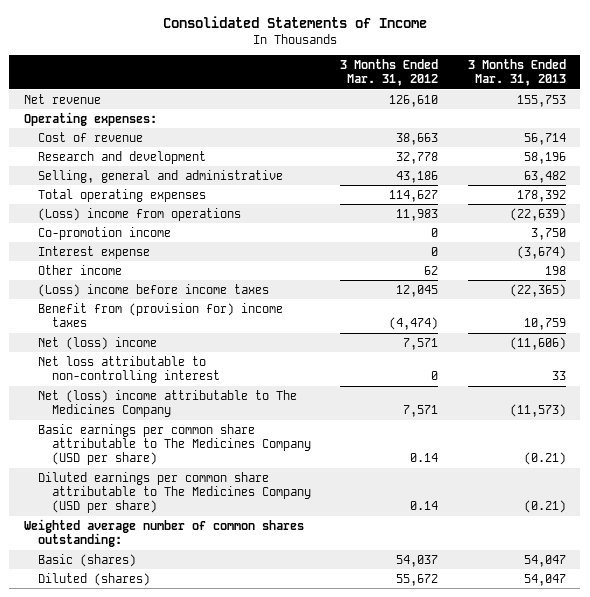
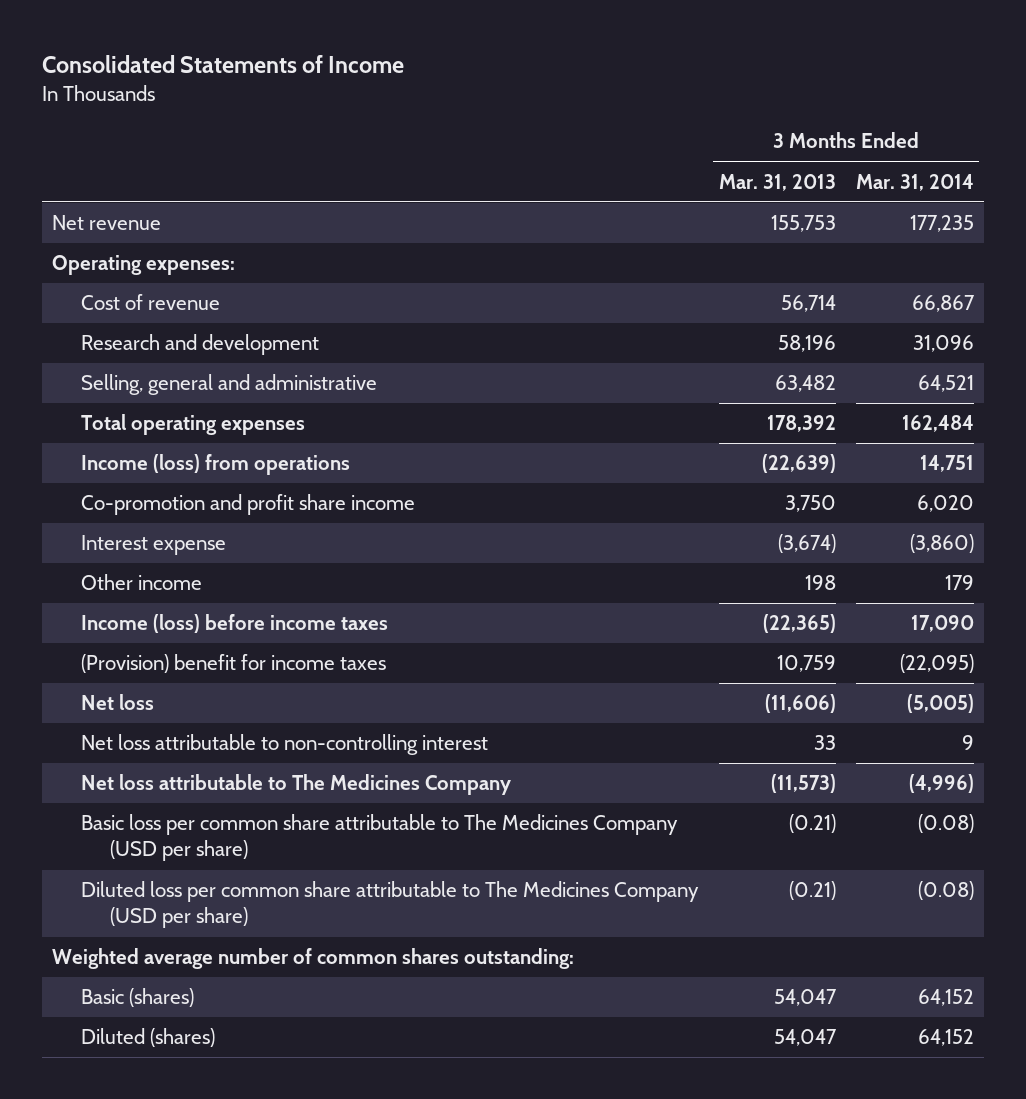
- | 3 Months Ended Mar. 31, 2012 | 3 Months Ended Mar. 31, 2013
+ | 3 Months Ended Mar. 31, 2013 | 3 Months Ended Mar. 31, 2014
- (Loss) income from operations | 11,983 | (22,639)
- Co-promotion income | 0 | 3,750
+ Income (loss) from operations | (22,639) | 14,751
+ Co-promotion and profit share income | 3,750 | 6,020
- (Loss) income before income taxes | 12,045 | (22,365)
- Benefit from (provision for) income taxes | (4,474) | 10,759
- Net (loss) income | 7,571 | (11,606)
+ Income (loss) before income taxes | (22,365) | 17,090
+ (Provision) benefit for income taxes | 10,759 | (22,095)
+ Net loss | (11,606) | (5,005)
- Net (loss) income attributable to The Medicines Company | 7,571 | (11,573)
- Basic earnings per common share attributable to The Medicines Company (USD per share) | 0.14 | (0.21)
- Diluted earnings per common share attributable to The Medicines Company (USD per share) | 0.14 | (0.21)
+ Net loss attributable to The Medicines Company | (11,573) | (4,996)
+ Basic loss per common share attributable to The Medicines Company (USD per share) | (0.21) | (0.08)
+ Diluted loss per common share attributable to The Medicines Company (USD per share) | (0.21) | (0.08)

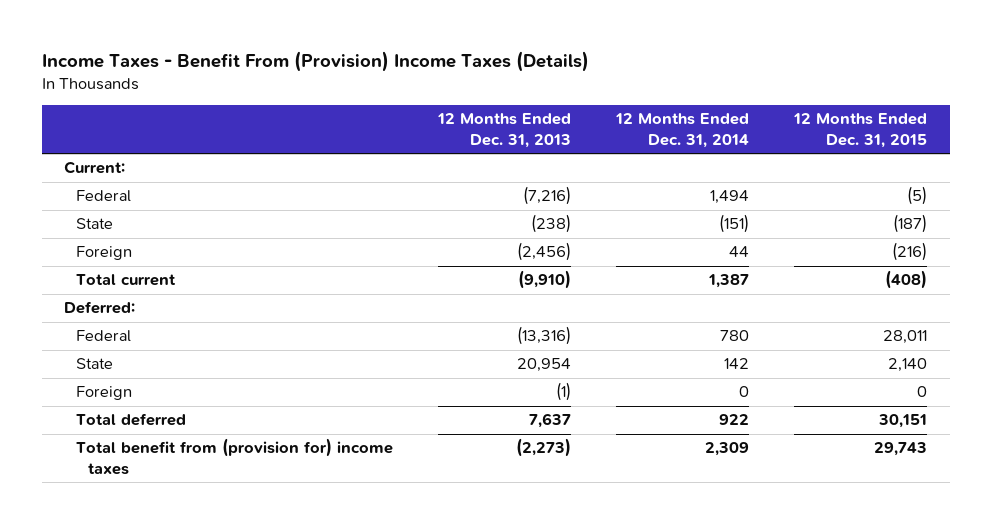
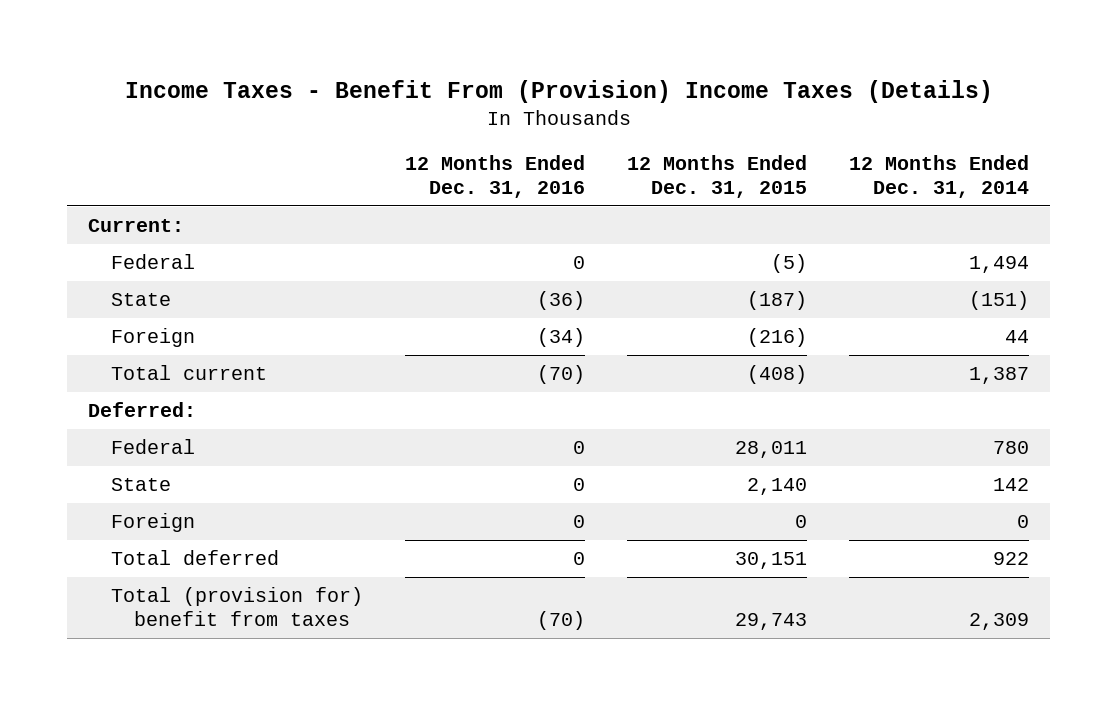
- | 12 Months Ended Dec. 31, 2013 | 12 Months Ended Dec. 31, 2014 | 12 Months Ended Dec. 31, 2015
+ | 12 Months Ended Dec. 31, 2016 | 12 Months Ended Dec. 31, 2015 | 12 Months Ended Dec. 31, 2014
- Total benefit from (provision for) income taxes | (2,273) | 2,309 | 29,743
+ Total (provision for) benefit from taxes | (70) | 29,743 | 2,309

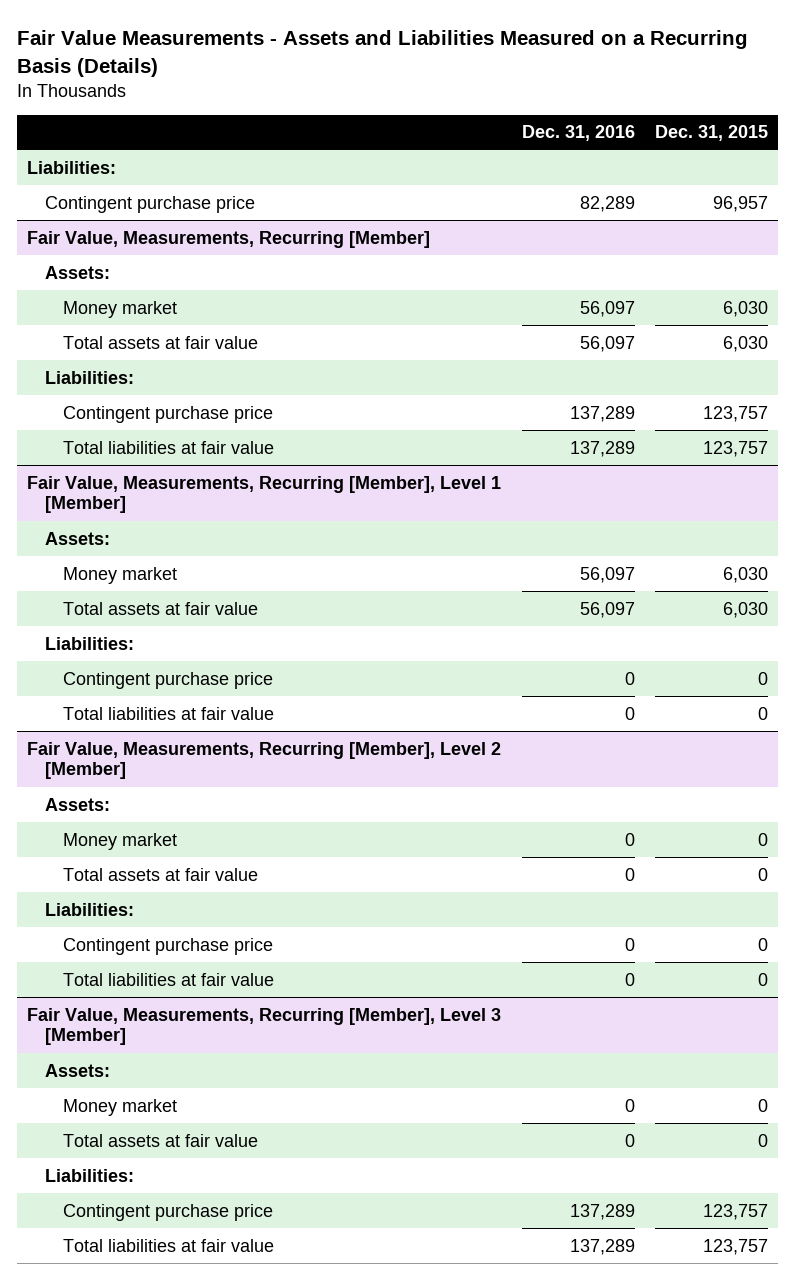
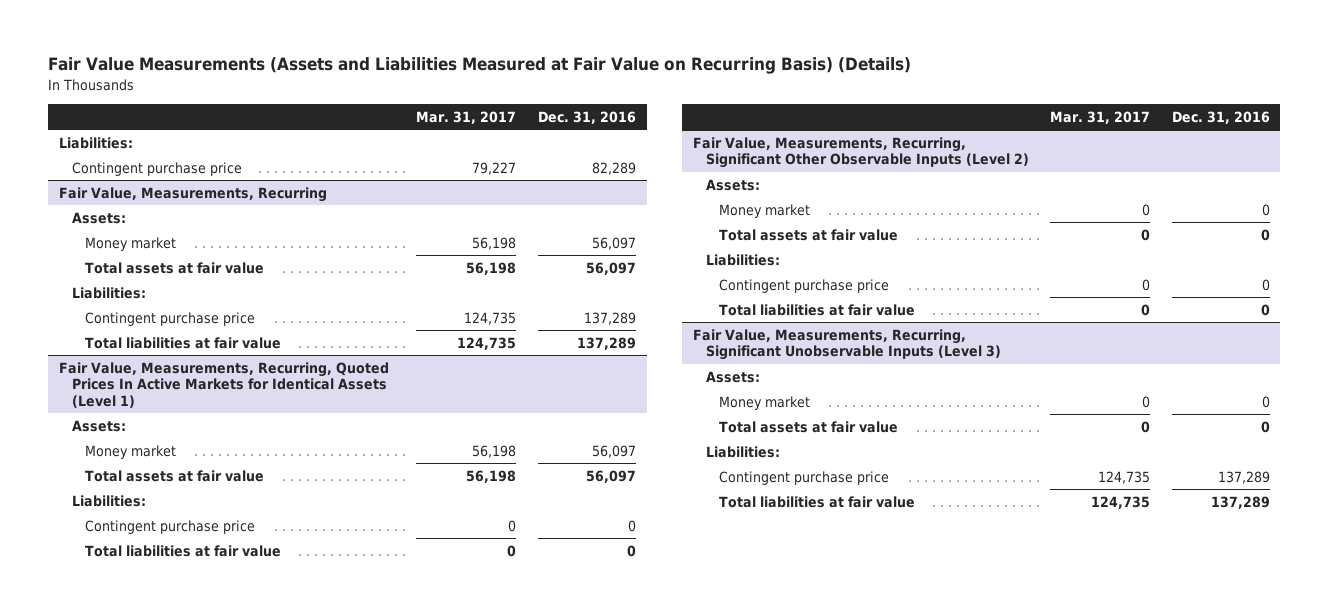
- Fair Value Measurements - Assets and Liabilities Measured on a Recurring Basis (Details)
+ Fair Value Measurements (Assets and Liabilities Measured at Fair Value on Recurring Basis) (Details)
- | Dec. 31, 2016 | Dec. 31, 2015
+ | Mar. 31, 2017 | Dec. 31, 2016
- Fair Value, Measurements, Recurring [Member]
+ Fair Value, Measurements, Recurring
- Fair Value, Measurements, Recurring [Member], Level 1 [Member]
+ Fair Value, Measurements, Recurring, Quoted Prices In Active Markets for Identical Assets (Level 1)
- Fair Value, Measurements, Recurring [Member], Level 2 [Member]
+ Fair Value, Measurements, Recurring, Significant Other Observable Inputs (Level 2)
- Fair Value, Measurements, Recurring [Member], Level 3 [Member]
+ Fair Value, Measurements, Recurring, Significant Unobservable Inputs (Level 3)

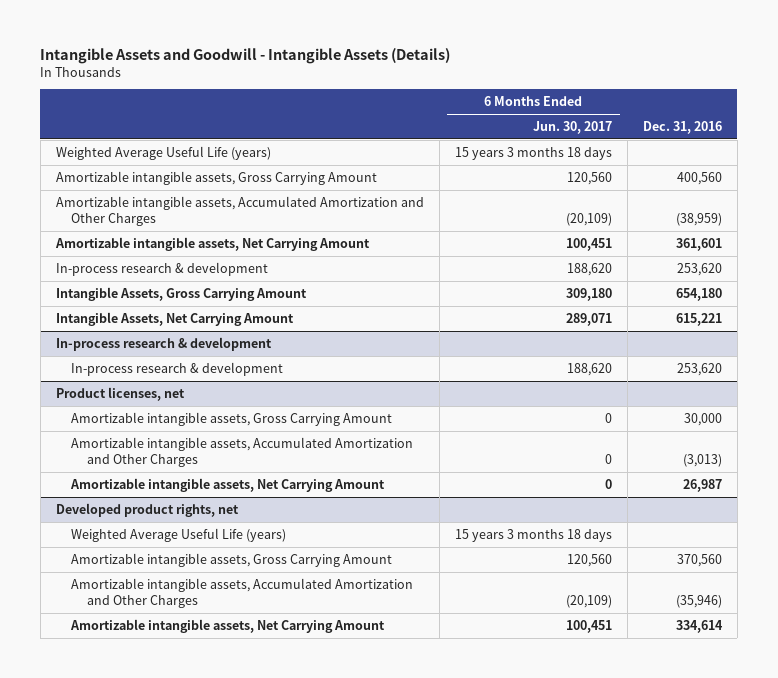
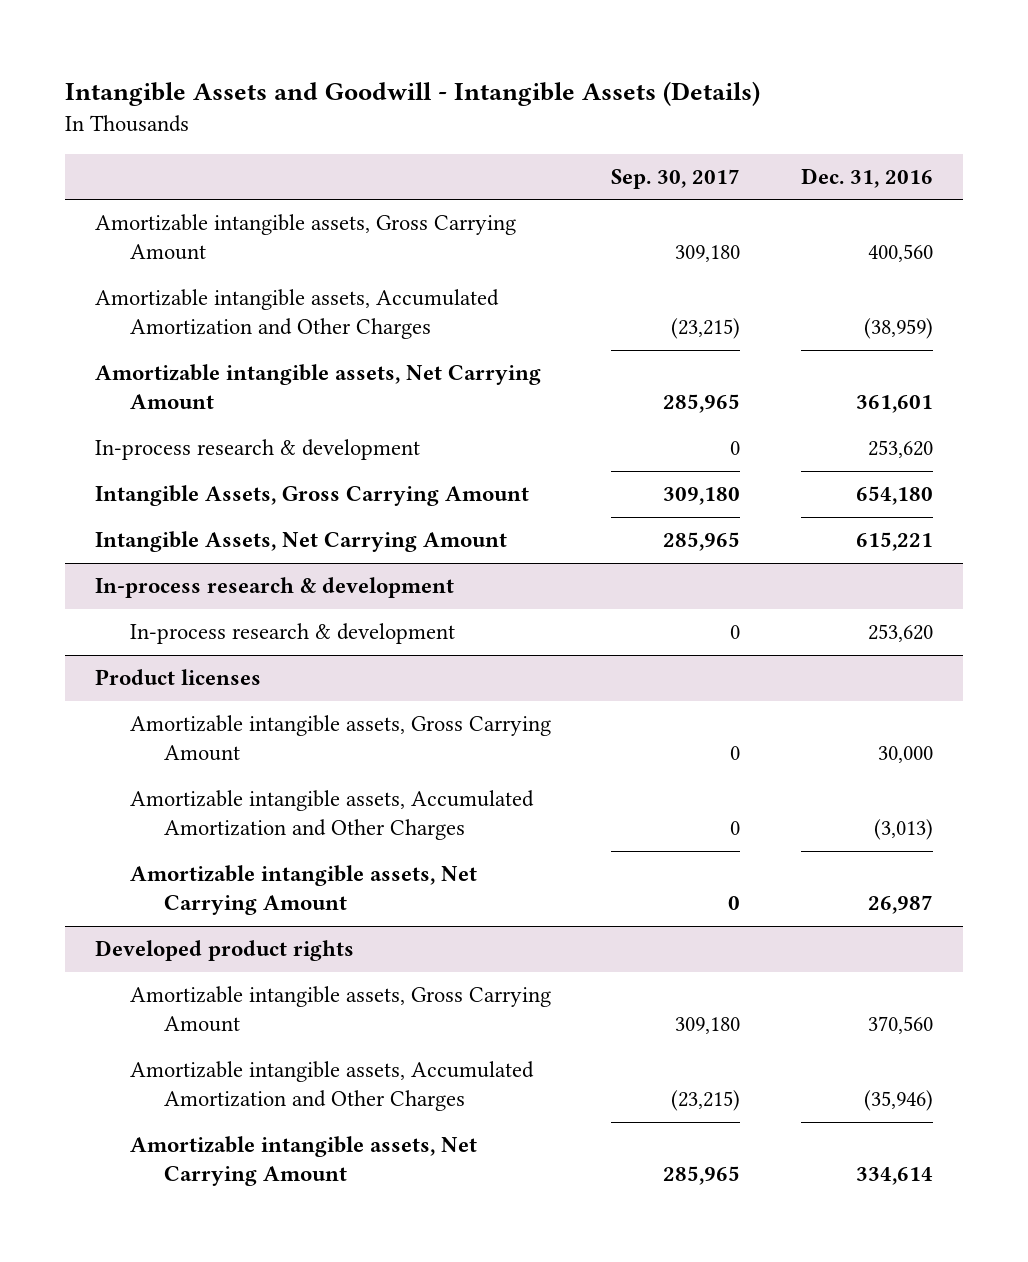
- | 6 Months Ended Jun. 30, 2017 | Dec. 31, 2016
+ | Sep. 30, 2017 | Dec. 31, 2016
- Weighted Average Useful Life (years) | 15 years 3 months 18 days |
- Product licenses, net
+ Product licenses
- Developed product rights, net
- Weighted Average Useful Life (years) | 15 years 3 months 18 days |
+ Developed product rights

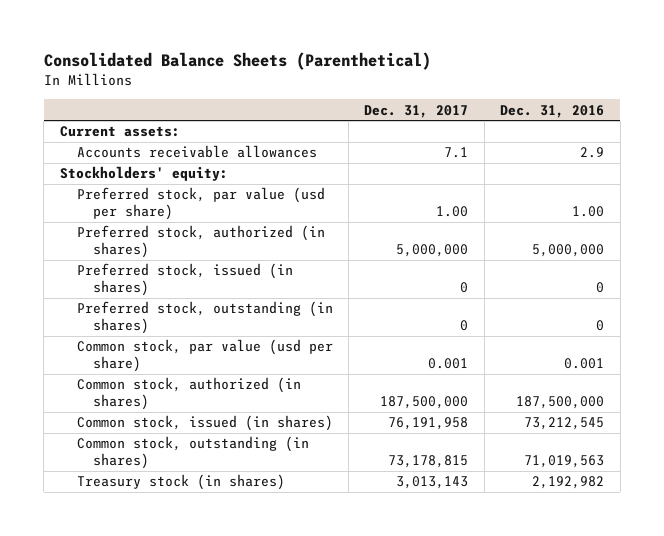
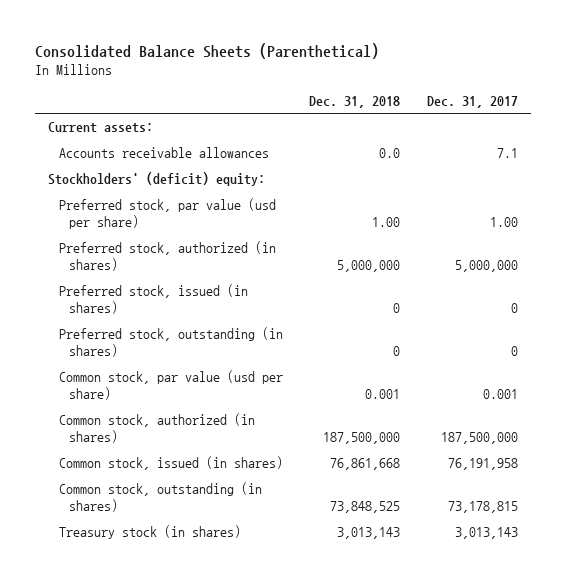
- | Dec. 31, 2017 | Dec. 31, 2016
+ | Dec. 31, 2018 | Dec. 31, 2017
- Stockholders' equity:
+ Stockholders' (deficit) equity:

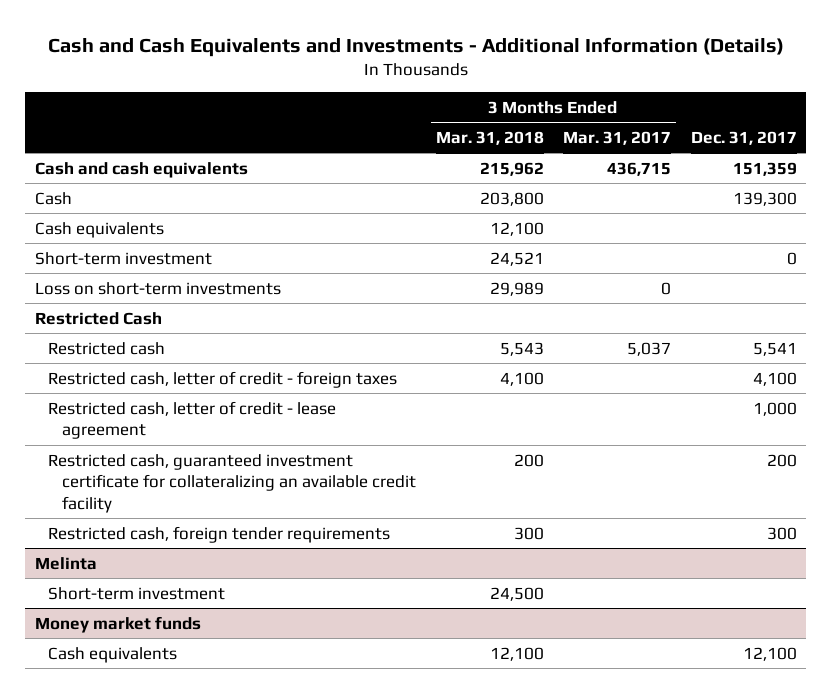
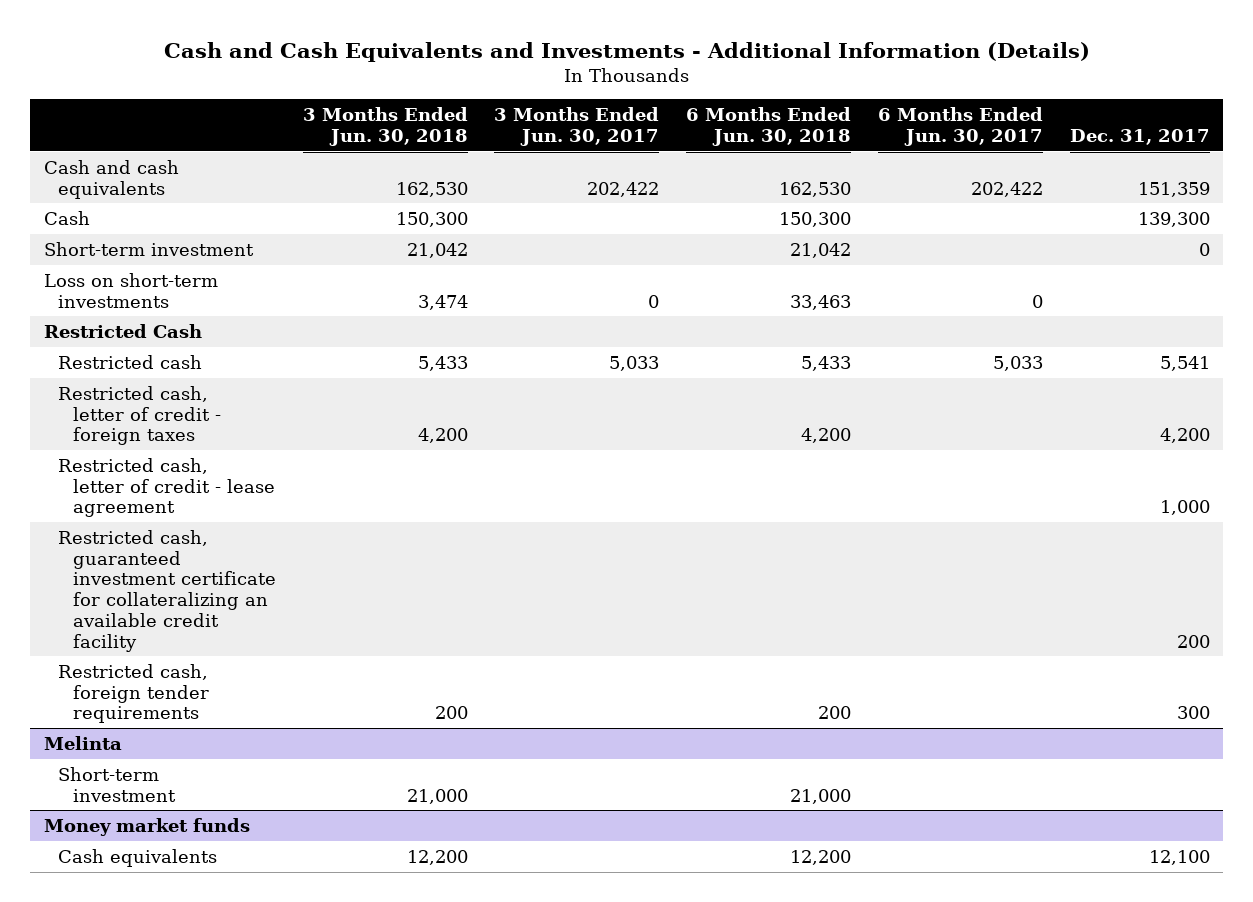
- | 3 Months Ended Mar. 31, 2018 | 3 Months Ended Mar. 31, 2017 | Dec. 31, 2017
+ | 3 Months Ended Jun. 30, 2018 | 3 Months Ended Jun. 30, 2017 | 6 Months Ended Jun. 30, 2018 | 6 Months Ended Jun. 30, 2017 | Dec. 31, 2017
- Cash equivalents | 12,100 | |
- Restricted cash, letter of credit - foreign taxes | 4,100 | | 4,100
+ Restricted cash, letter of credit - foreign taxes | 4,200 | | 4,200 | | 4,200

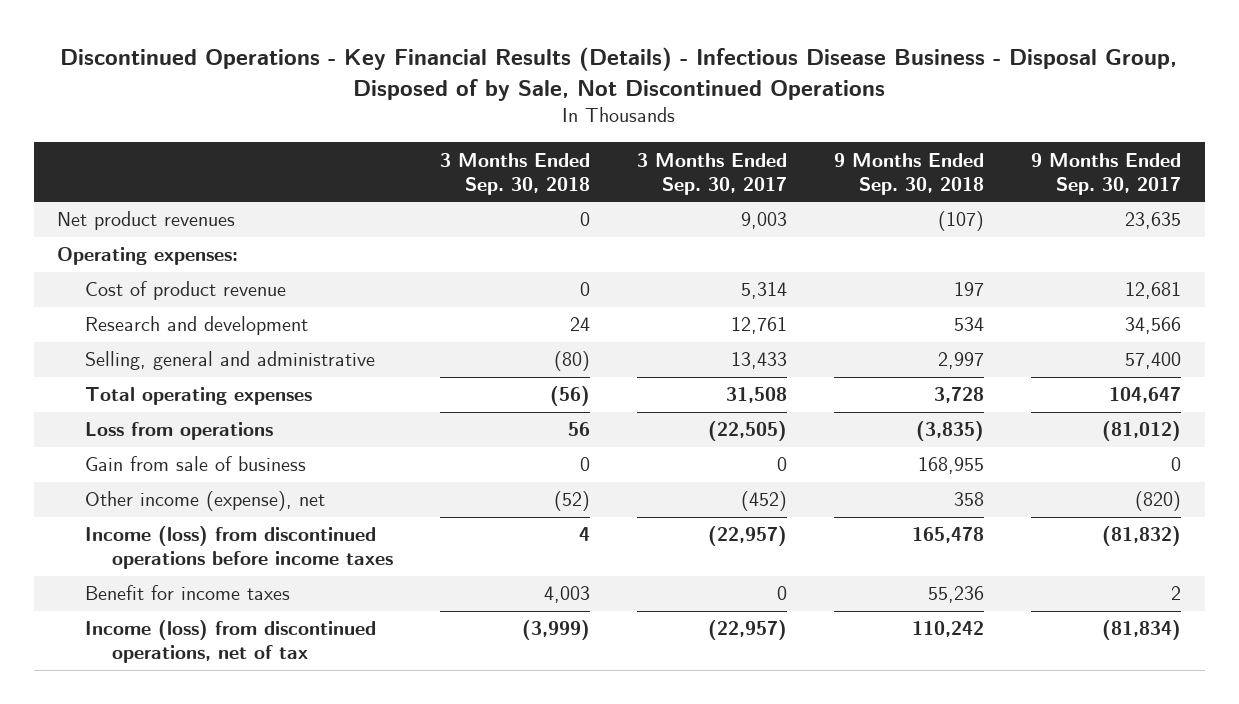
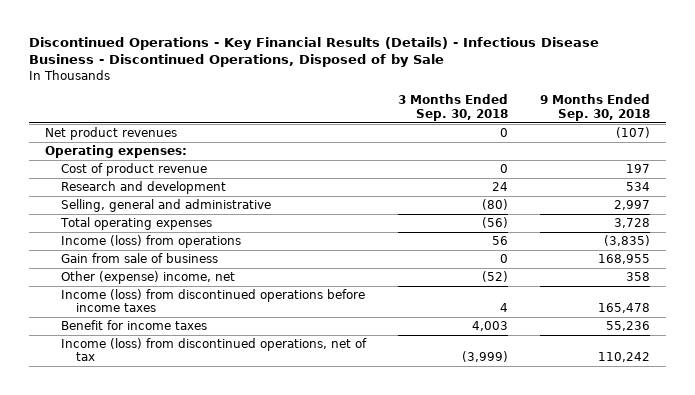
- Discontinued Operations - Key Financial Results (Details) - Infectious Disease Business - Disposal Group, Disposed of by Sale, Not Discontinued Operations
+ Discontinued Operations - Key Financial Results (Details) - Infectious Disease Business - Discontinued Operations, Disposed of by Sale
- | 3 Months Ended Sep. 30, 2018 | 3 Months Ended Sep. 30, 2017 | 9 Months Ended Sep. 30, 2018 | 9 Months Ended Sep. 30, 2017
+ | 3 Months Ended Sep. 30, 2018 | 9 Months Ended Sep. 30, 2018
- Loss from operations | 56 | (22,505) | (3,835) | (81,012)
+ Income (loss) from operations | 56 | (3,835)
- Other income (expense), net | (52) | (452) | 358 | (820)
+ Other (expense) income, net | (52) | 358

